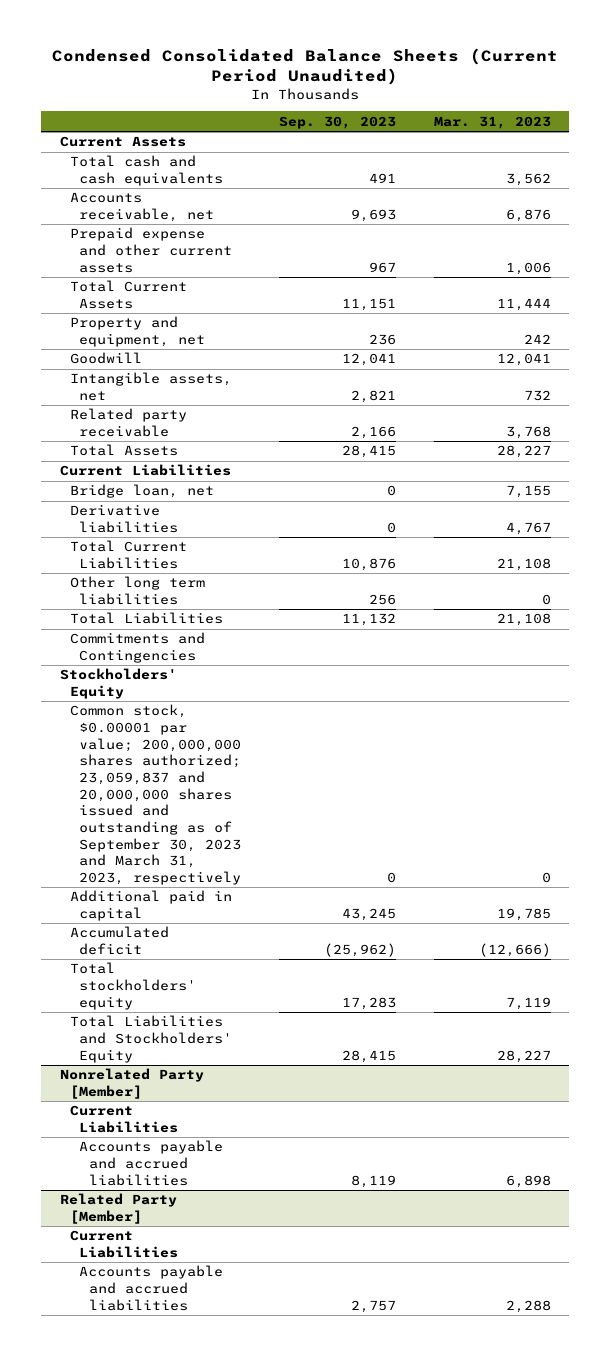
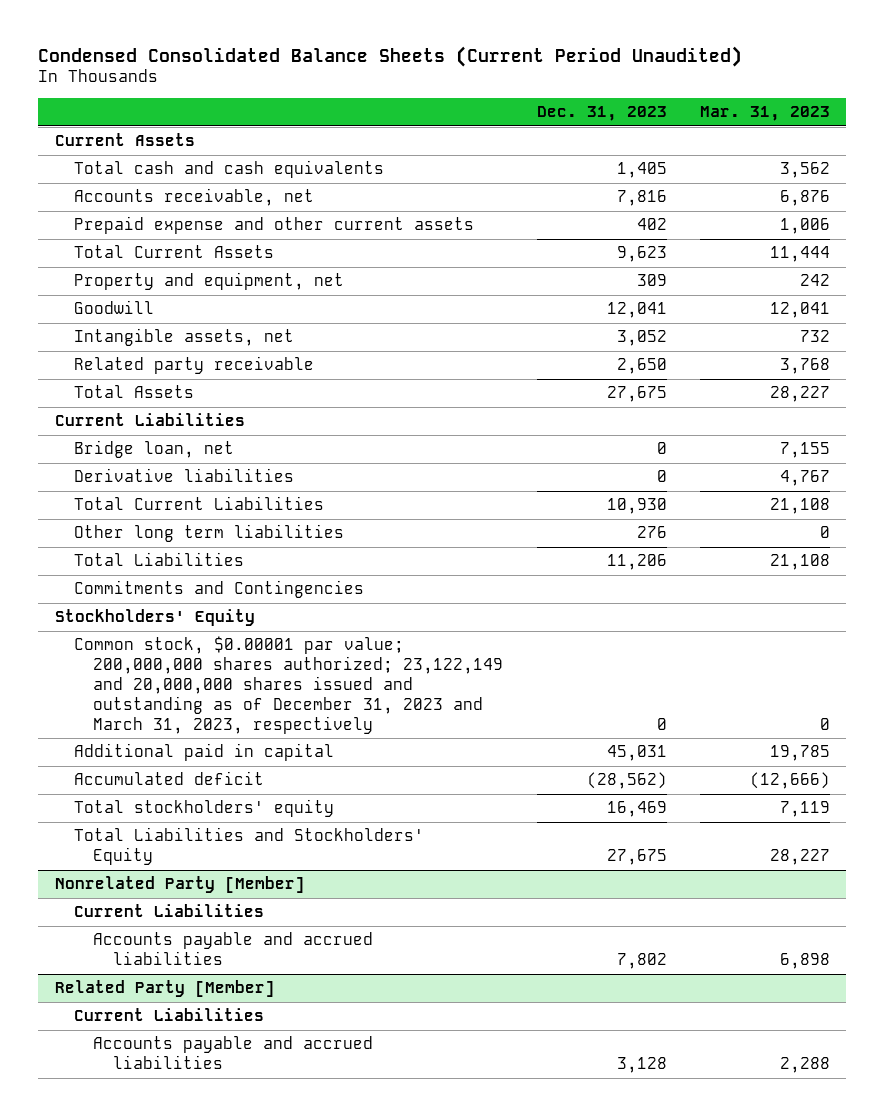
- | Sep. 30, 2023 | Mar. 31, 2023
+ | Dec. 31, 2023 | Mar. 31, 2023
- Common stock, $0.00001 par value; 200,000,000 shares authorized; 23,059,837 and 20,000,000 shares issued and outstanding as of September 30, 2023 and March 31, 2023, respectively | 0 | 0
+ Common stock, $0.00001 par value; 200,000,000 shares authorized; 23,122,149 and 20,000,000 shares issued and outstanding as of December 31, 2023 and March 31, 2023, respectively | 0 | 0

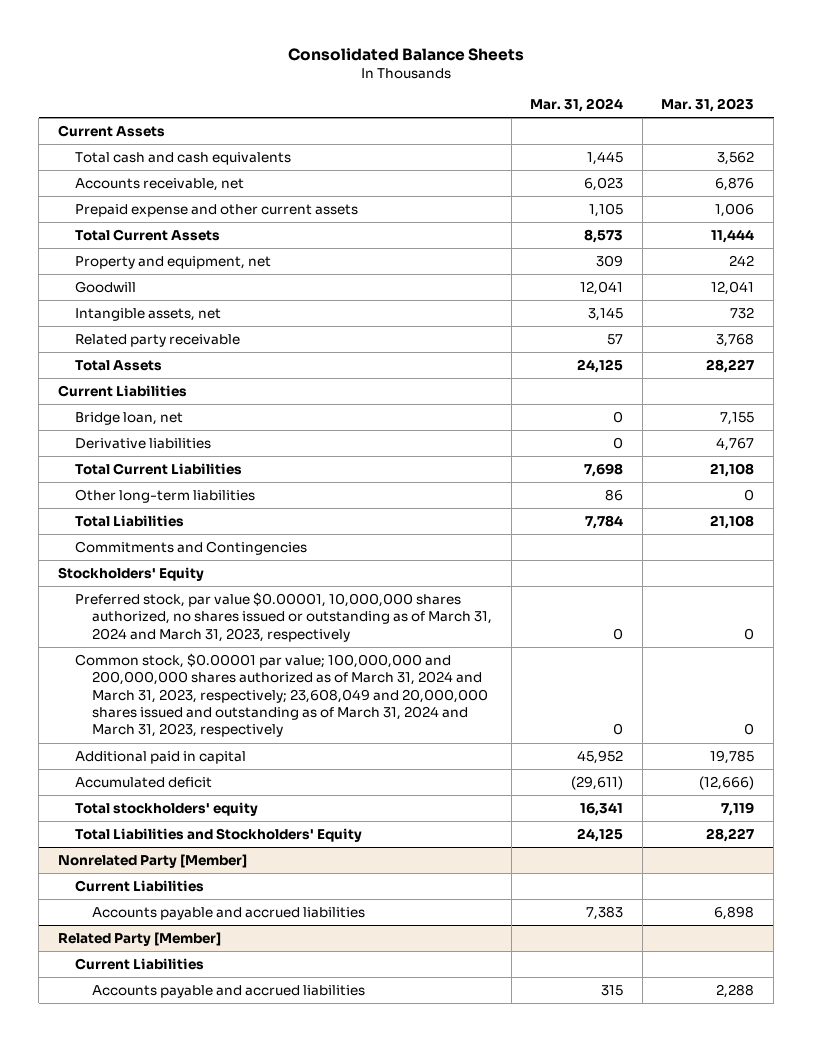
- Condensed Consolidated Balance Sheets (Current Period Unaudited)
+ Consolidated Balance Sheets
- | Dec. 31, 2023 | Mar. 31, 2023
+ | Mar. 31, 2024 | Mar. 31, 2023
- Other long term liabilities | 276 | 0
+ Other long-term liabilities | 86 | 0
- Common stock, $0.00001 par value; 200,000,000 shares authorized; 23,122,149 and 20,000,000 shares issued and outstanding as of December 31, 2023 and March 31, 2023, respectively | 0 | 0
+ Preferred stock, par value $0.00001, 10,000,000 shares authorized, no shares issued or outstanding as of March 31, 2024 and March 31, 2023, respectively | 0 | 0
+ Common stock, $0.00001 par value; 100,000,000 and 200,000,000 shares authorized as of March 31, 2024 and March 31, 2023, respectively; 23,608,049 and 20,000,000 shares issued and outstanding as of March 31, 2024 and March 31, 2023, respectively | 0 | 0

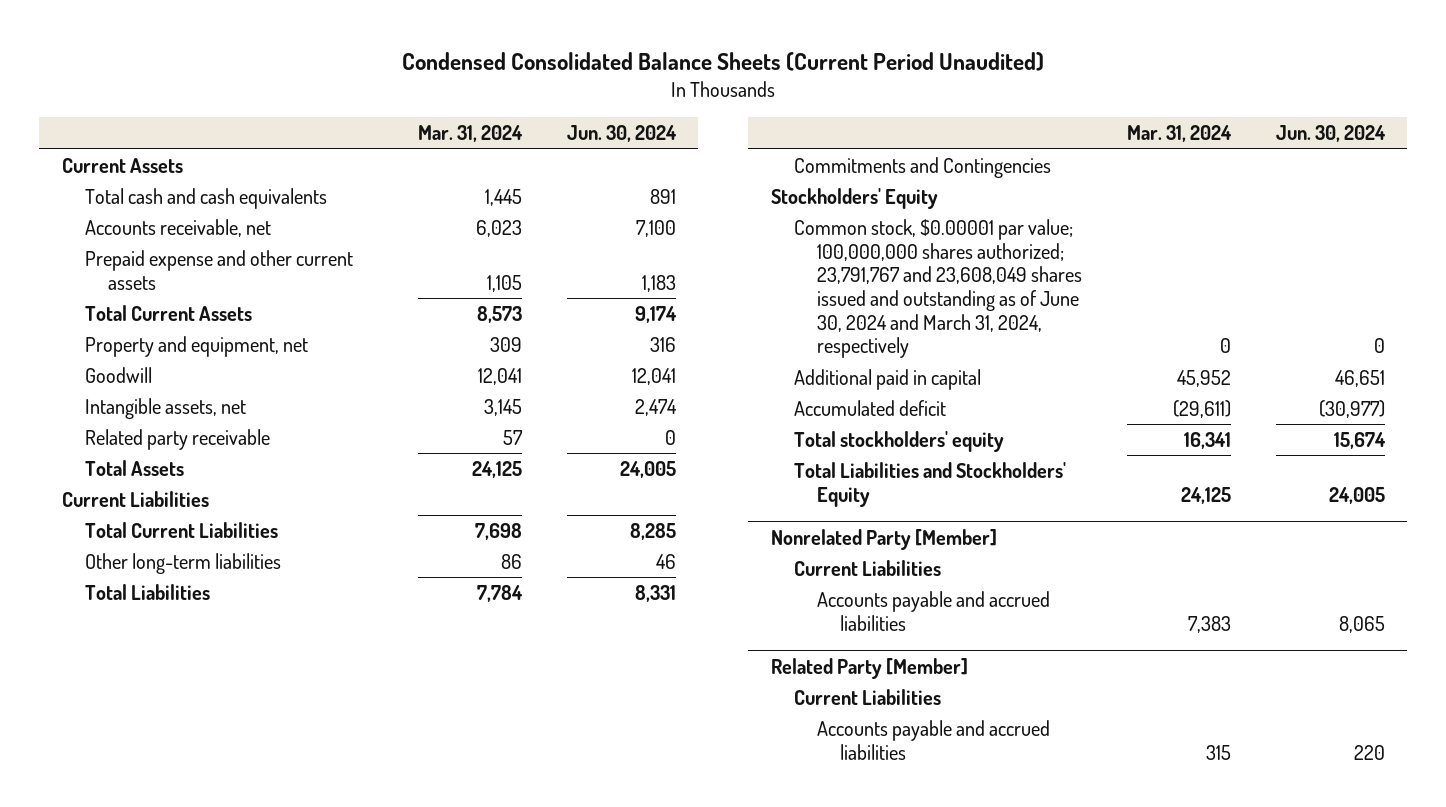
- Consolidated Balance Sheets
+ Condensed Consolidated Balance Sheets (Current Period Unaudited)
- | Mar. 31, 2024 | Mar. 31, 2023
+ | Mar. 31, 2024 | Jun. 30, 2024
- Bridge loan, net | 0 | 7,155
- Derivative liabilities | 0 | 4,767
- Preferred stock, par value $0.00001, 10,000,000 shares authorized, no shares issued or outstanding as of March 31, 2024 and March 31, 2023, respectively | 0 | 0
- Common stock, $0.00001 par value; 100,000,000 and 200,000,000 shares authorized as of March 31, 2024 and March 31, 2023, respectively; 23,608,049 and 20,000,000 shares issued and outstanding as of March 31, 2024 and March 31, 2023, respectively | 0 | 0
+ Common stock, $0.00001 par value; 100,000,000 shares authorized; 23,791,767 and 23,608,049 shares issued and outstanding as of June 30, 2024 and March 31, 2024, respectively | 0 | 0

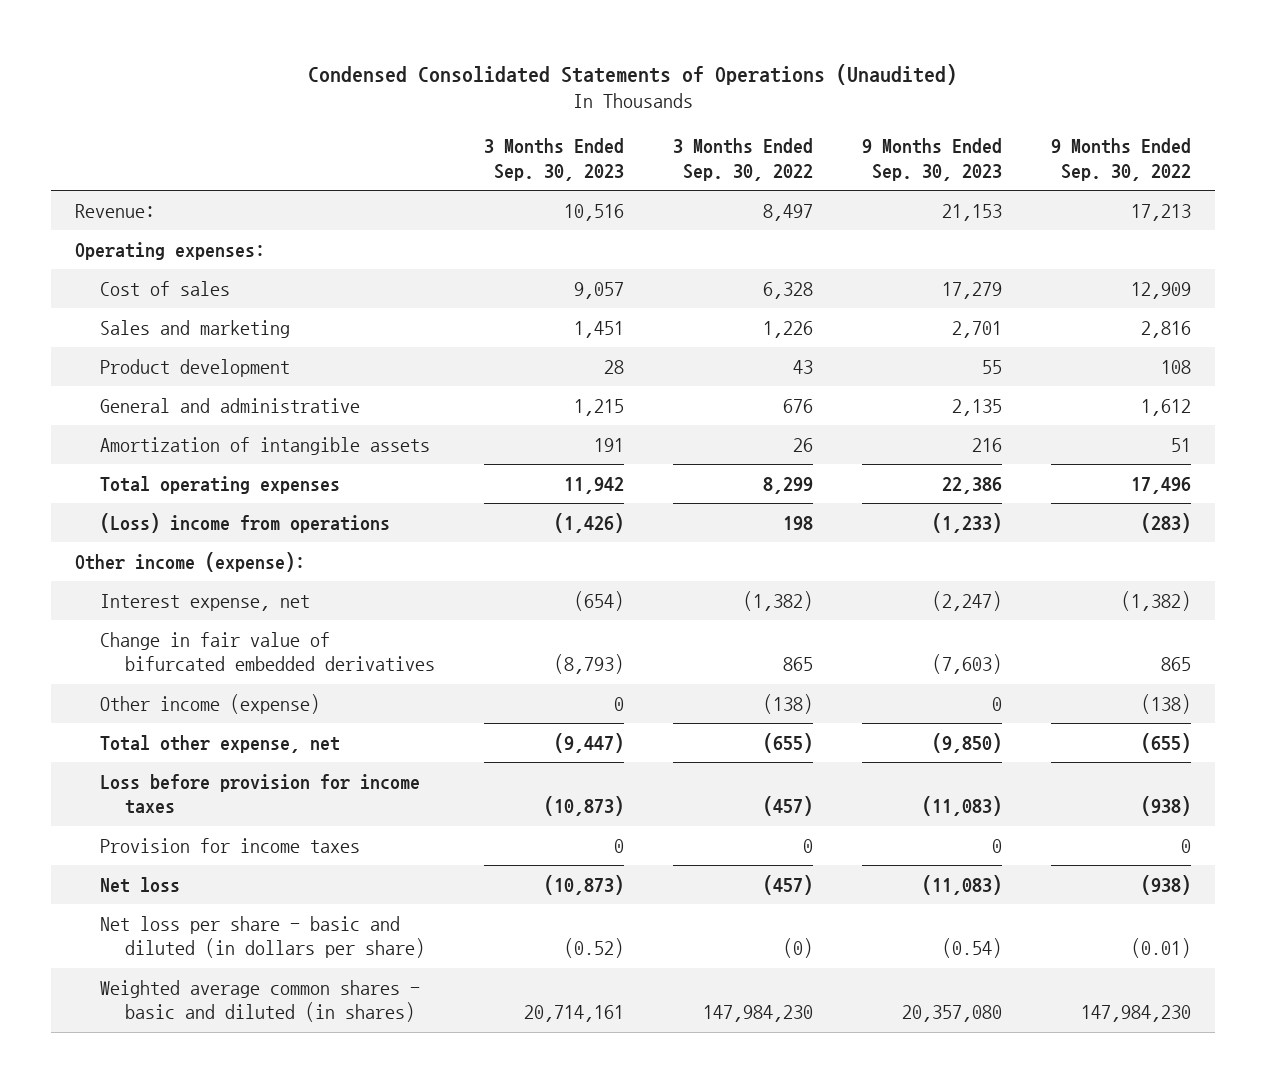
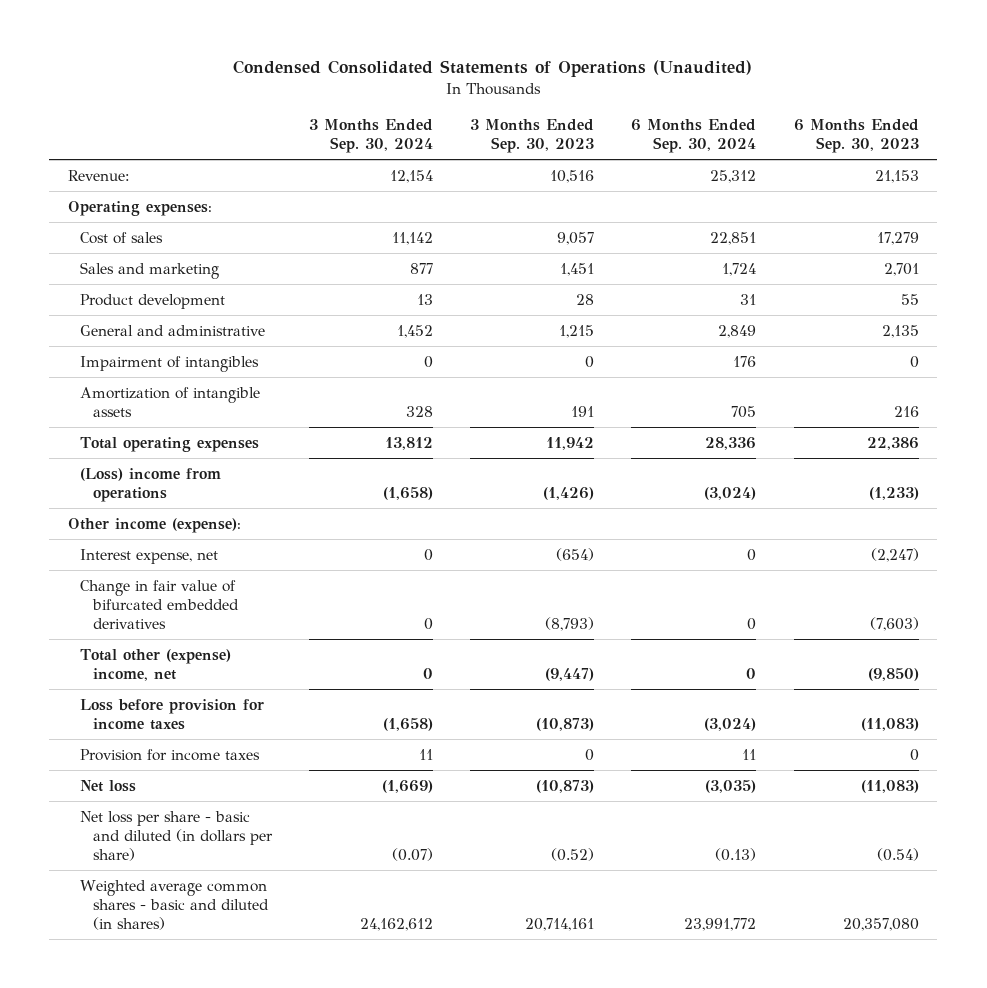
- | 3 Months Ended Sep. 30, 2023 | 3 Months Ended Sep. 30, 2022 | 9 Months Ended Sep. 30, 2023 | 9 Months Ended Sep. 30, 2022
+ | 3 Months Ended Sep. 30, 2024 | 3 Months Ended Sep. 30, 2023 | 6 Months Ended Sep. 30, 2024 | 6 Months Ended Sep. 30, 2023
+ Impairment of intangibles | 0 | 0 | 176 | 0
- Other income (expense) | 0 | (138) | 0 | (138)
- Total other expense, net | (9,447) | (655) | (9,850) | (655)
+ Total other (expense) income, net | 0 | (9,447) | 0 | (9,850)

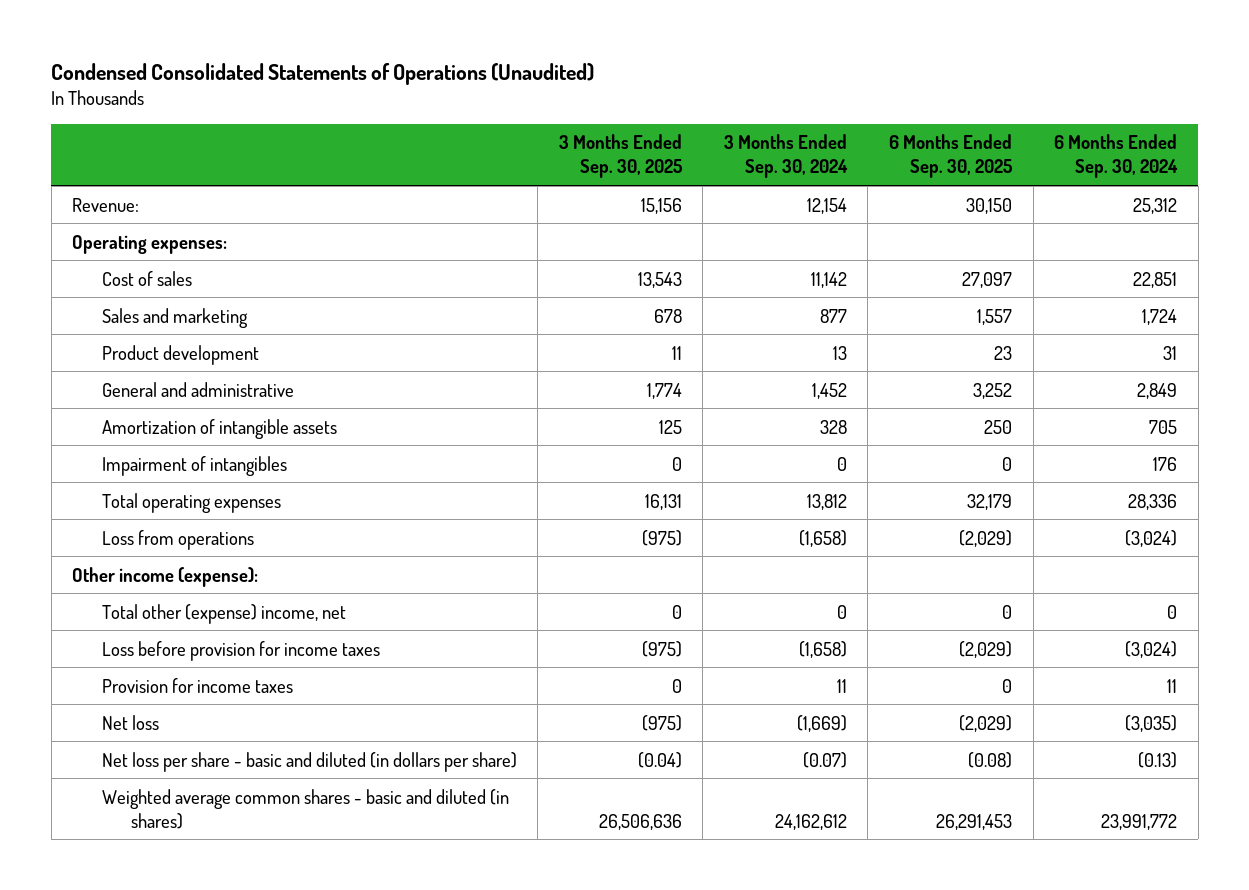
- | 3 Months Ended Sep. 30, 2024 | 3 Months Ended Sep. 30, 2023 | 6 Months Ended Sep. 30, 2024 | 6 Months Ended Sep. 30, 2023
+ | 3 Months Ended Sep. 30, 2025 | 3 Months Ended Sep. 30, 2024 | 6 Months Ended Sep. 30, 2025 | 6 Months Ended Sep. 30, 2024
moved down: Impairment of intangibles | 0 | 0 | 0 | 176
- (Loss) income from operations | (1,658) | (1,426) | (3,024) | (1,233)
+ Loss from operations | (975) | (1,658) | (2,029) | (3,024)
- Interest expense, net | 0 | (654) | 0 | (2,247)
- Change in fair value of bifurcated embedded derivatives | 0 | (8,793) | 0 | (7,603)

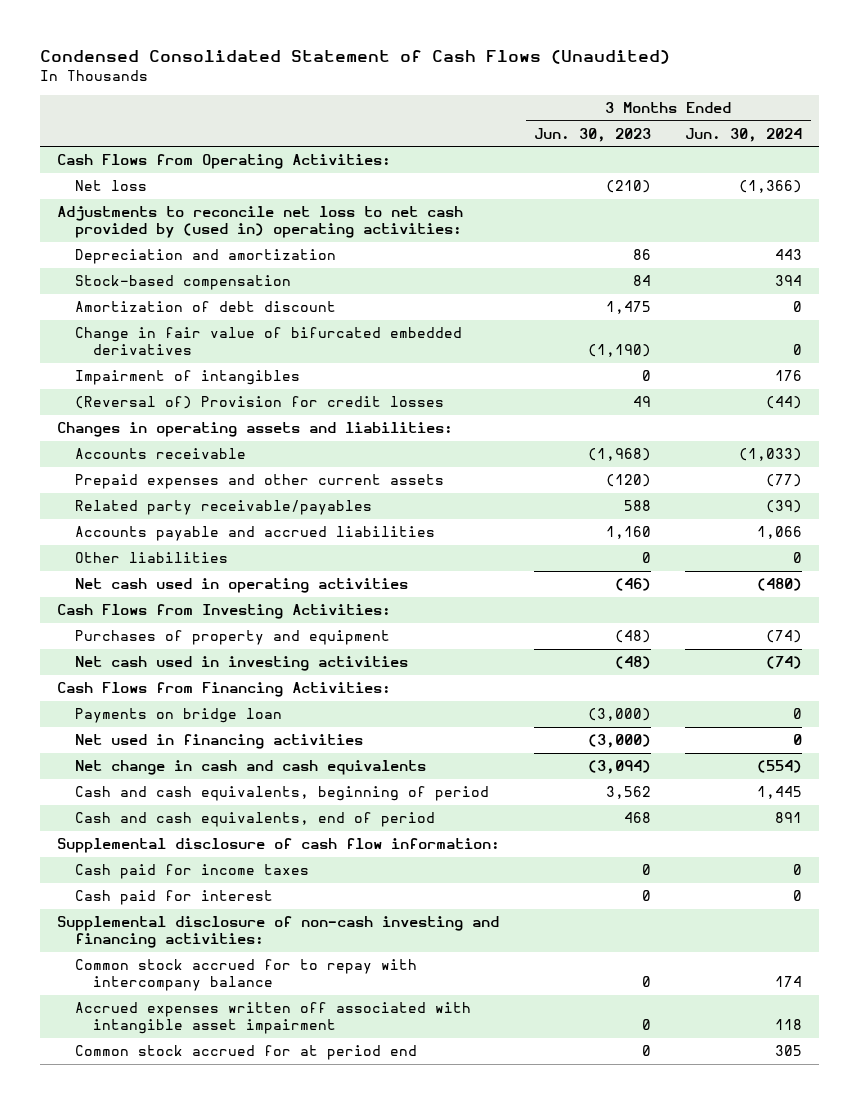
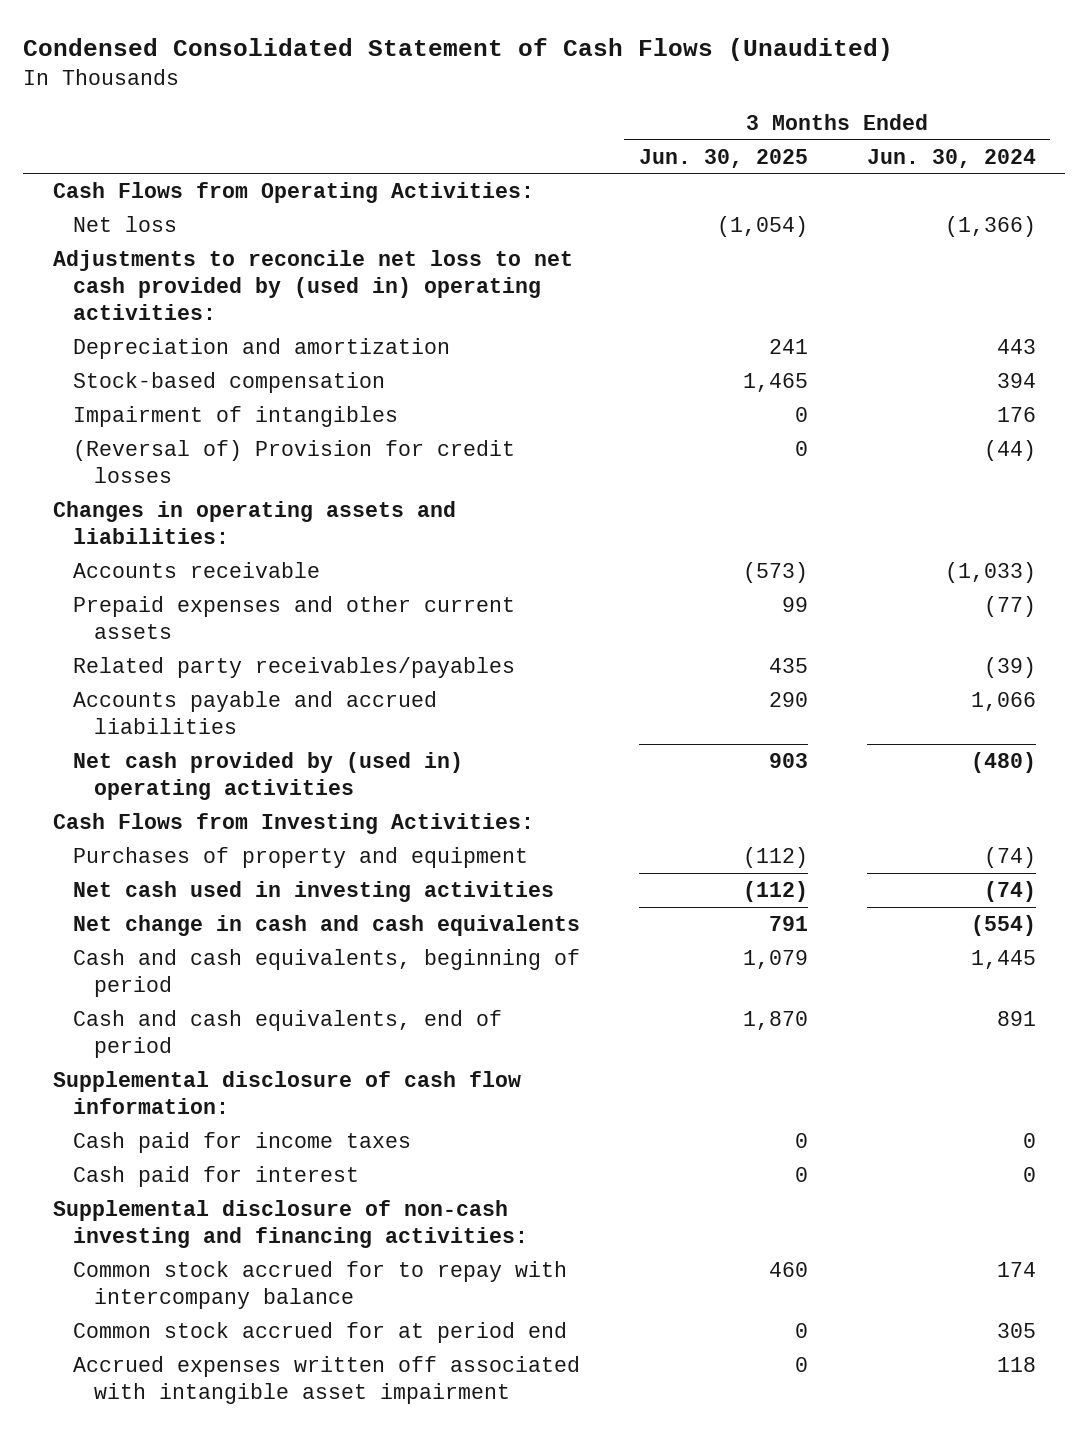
- | 3 Months Ended Jun. 30, 2023 | 3 Months Ended Jun. 30, 2024
+ | 3 Months Ended Jun. 30, 2025 | 3 Months Ended Jun. 30, 2024
- Amortization of debt discount | 1,475 | 0
- Change in fair value of bifurcated embedded derivatives | (1,190) | 0
- Related party receivable/payables | 588 | (39)
+ Related party receivables/payables | 435 | (39)
- Other liabilities | 0 | 0
- Net cash used in operating activities | (46) | (480)
+ Net cash provided by (used in) operating activities | 903 | (480)
- Cash Flows from Financing Activities:
- Payments on bridge loan | (3,000) | 0
- Net used in financing activities | (3,000) | 0
moved down: Accrued expenses written off associated with intangible asset impairment | 0 | 118

